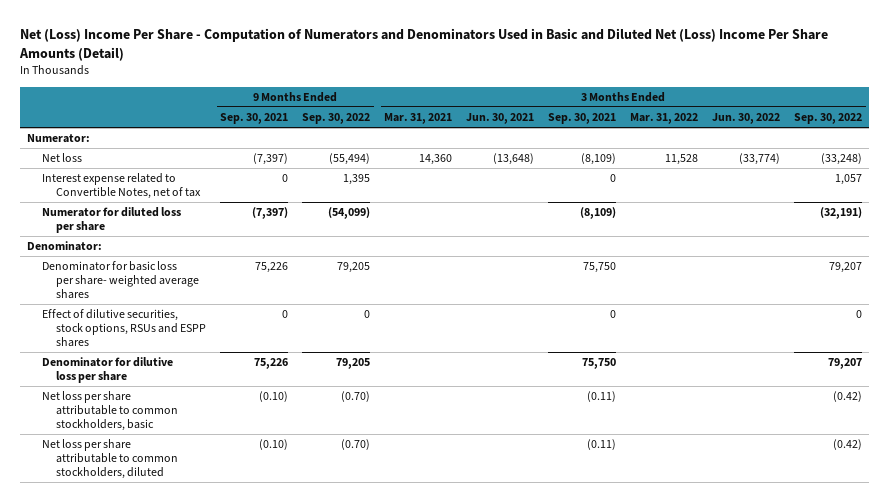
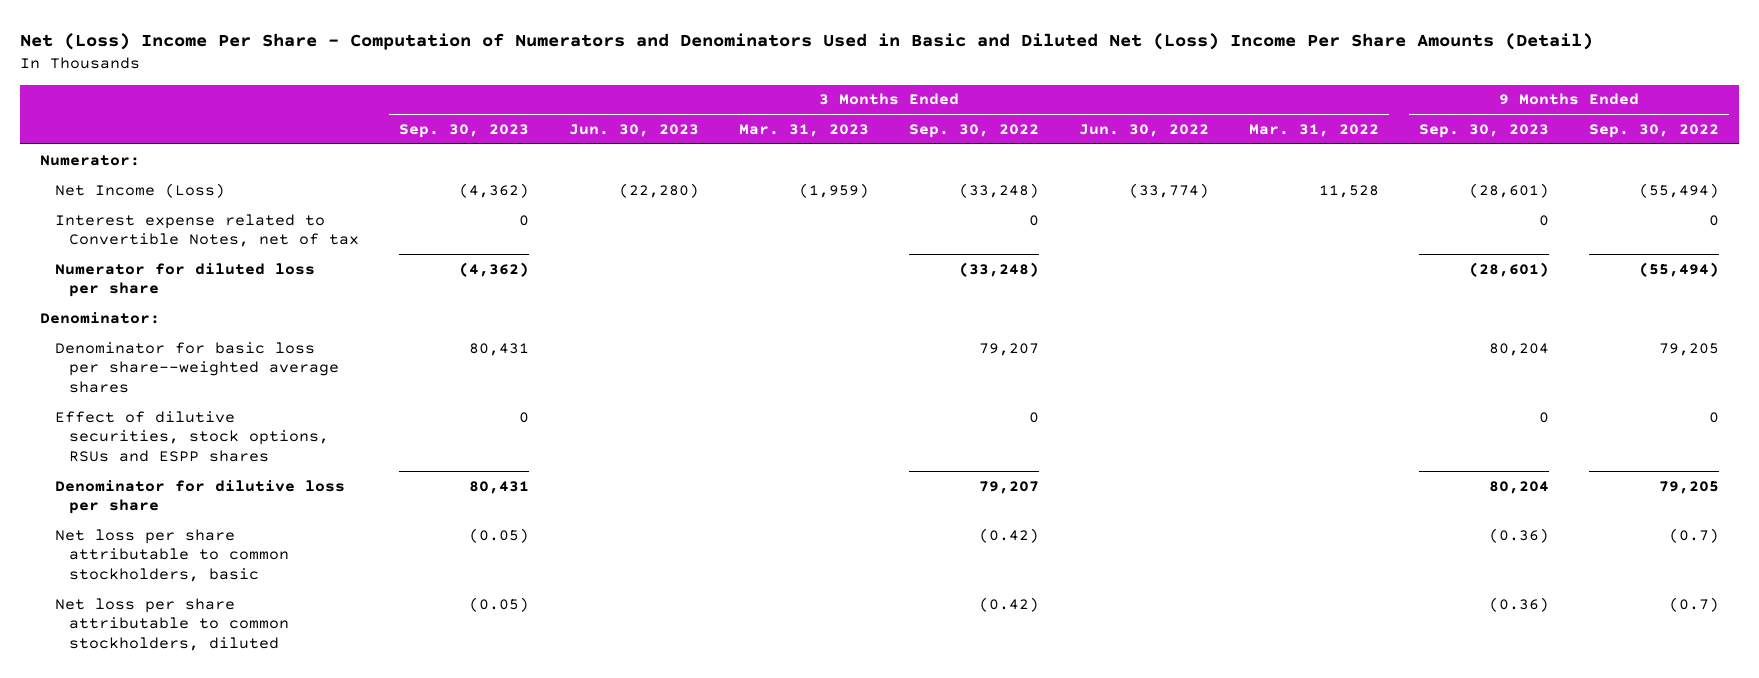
- | 9 Months Ended Sep. 30, 2021 | 9 Months Ended Sep. 30, 2022 | 3 Months Ended Mar. 31, 2021 | 3 Months Ended Jun. 30, 2021 | 3 Months Ended Sep. 30, 2021 | 3 Months Ended Mar. 31, 2022 | 3 Months Ended Jun. 30, 2022 | 3 Months Ended Sep. 30, 2022
+ | 3 Months Ended Sep. 30, 2023 | 3 Months Ended Jun. 30, 2023 | 3 Months Ended Mar. 31, 2023 | 3 Months Ended Sep. 30, 2022 | 3 Months Ended Jun. 30, 2022 | 3 Months Ended Mar. 31, 2022 | 9 Months Ended Sep. 30, 2023 | 9 Months Ended Sep. 30, 2022
- Net loss | (7,397) | (55,494) | 14,360 | (13,648) | (8,109) | 11,528 | (33,774) | (33,248)
- Interest expense related to Convertible Notes, net of tax | 0 | 1,395 | | | 0 | | | 1,057
- Numerator for diluted loss per share | (7,397) | (54,099) | | | (8,109) | | | (32,191)
+ Net Income (Loss) | (4,362) | (22,280) | (1,959) | (33,248) | (33,774) | 11,528 | (28,601) | (55,494)
+ Interest expense related to Convertible Notes, net of tax | 0 | | | 0 | | | 0 | 0
+ Numerator for diluted loss per share | (4,362) | | | (33,248) | | | (28,601) | (55,494)
- Denominator for basic loss per share- weighted average shares | 75,226 | 79,205 | | | 75,750 | | | 79,207
+ Denominator for basic loss per share--weighted average shares | 80,431 | | | 79,207 | | | 80,204 | 79,205
- Net loss per share attributable to common stockholders, basic | (0.10) | (0.70) | | | (0.11) | | | (0.42)
- Net loss per share attributable to common stockholders, diluted | (0.10) | (0.70) | | | (0.11) | | | (0.42)
+ Net loss per share attributable to common stockholders, basic | (0.05) | | | (0.42) | | | (0.36) | (0.7)
+ Net loss per share attributable to common stockholders, diluted | (0.05) | | | (0.42) | | | (0.36) | (0.7)

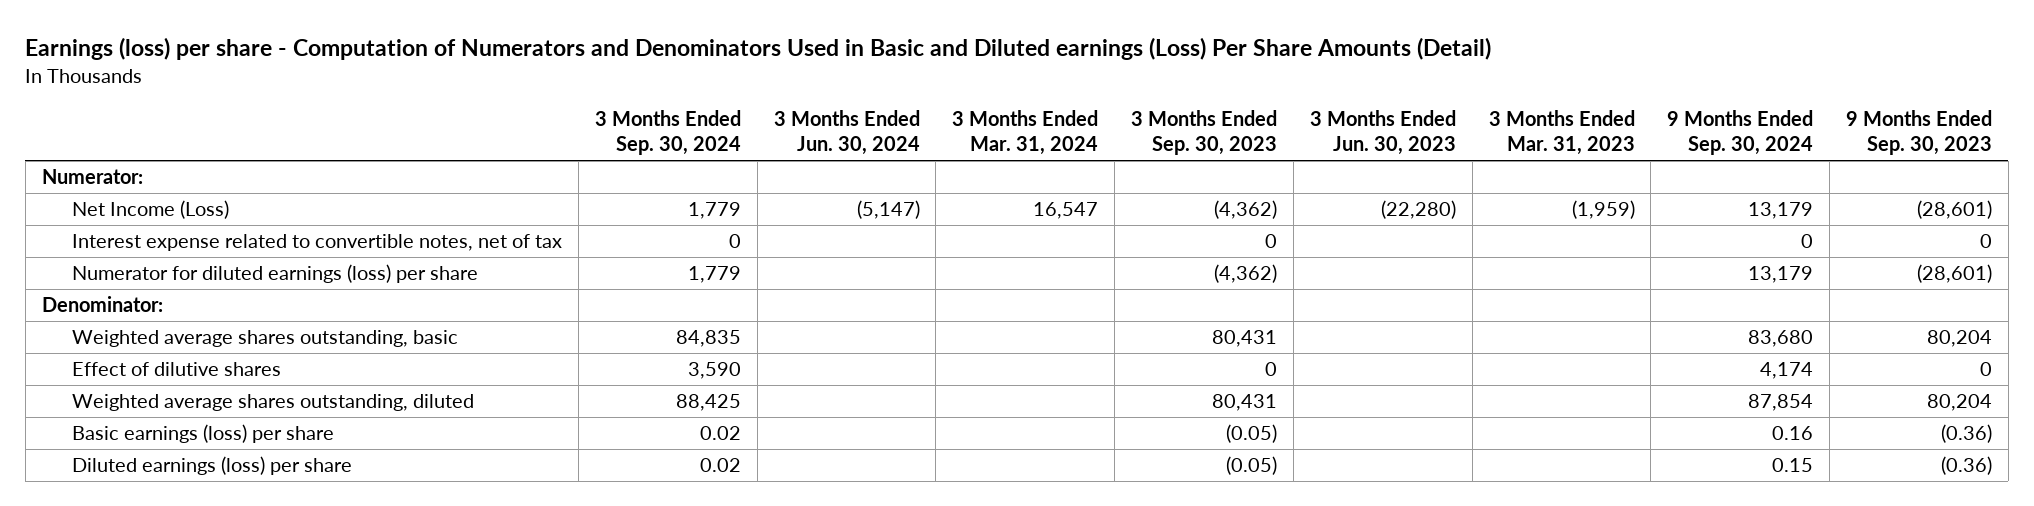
- Net (Loss) Income Per Share - Computation of Numerators and Denominators Used in Basic and Diluted Net (Loss) Income Per Share Amounts (Detail)
+ Earnings (loss) per share - Computation of Numerators and Denominators Used in Basic and Diluted earnings (Loss) Per Share Amounts (Detail)
- | 3 Months Ended Sep. 30, 2023 | 3 Months Ended Jun. 30, 2023 | 3 Months Ended Mar. 31, 2023 | 3 Months Ended Sep. 30, 2022 | 3 Months Ended Jun. 30, 2022 | 3 Months Ended Mar. 31, 2022 | 9 Months Ended Sep. 30, 2023 | 9 Months Ended Sep. 30, 2022
+ | 3 Months Ended Sep. 30, 2024 | 3 Months Ended Jun. 30, 2024 | 3 Months Ended Mar. 31, 2024 | 3 Months Ended Sep. 30, 2023 | 3 Months Ended Jun. 30, 2023 | 3 Months Ended Mar. 31, 2023 | 9 Months Ended Sep. 30, 2024 | 9 Months Ended Sep. 30, 2023
- Interest expense related to Convertible Notes, net of tax | 0 | | | 0 | | | 0 | 0
- Numerator for diluted loss per share | (4,362) | | | (33,248) | | | (28,601) | (55,494)
+ Interest expense related to convertible notes, net of tax | 0 | | | 0 | | | 0 | 0
+ Numerator for diluted earnings (loss) per share | 1,779 | | | (4,362) | | | 13,179 | (28,601)
- Denominator for basic loss per share--weighted average shares | 80,431 | | | 79,207 | | | 80,204 | 79,205
- Effect of dilutive securities, stock options, RSUs and ESPP shares | 0 | | | 0 | | | 0 | 0
- Denominator for dilutive loss per share | 80,431 | | | 79,207 | | | 80,204 | 79,205
- Net loss per share attributable to common stockholders, basic | (0.05) | | | (0.42) | | | (0.36) | (0.7)
- Net loss per share attributable to common stockholders, diluted | (0.05) | | | (0.42) | | | (0.36) | (0.7)
+ Weighted average shares outstanding, basic | 84,835 | | | 80,431 | | | 83,680 | 80,204
+ Effect of dilutive shares | 3,590 | | | 0 | | | 4,174 | 0
+ Weighted average shares outstanding, diluted | 88,425 | | | 80,431 | | | 87,854 | 80,204
+ Basic earnings (loss) per share | 0.02 | | | (0.05) | | | 0.16 | (0.36)
+ Diluted earnings (loss) per share | 0.02 | | | (0.05) | | | 0.15 | (0.36)

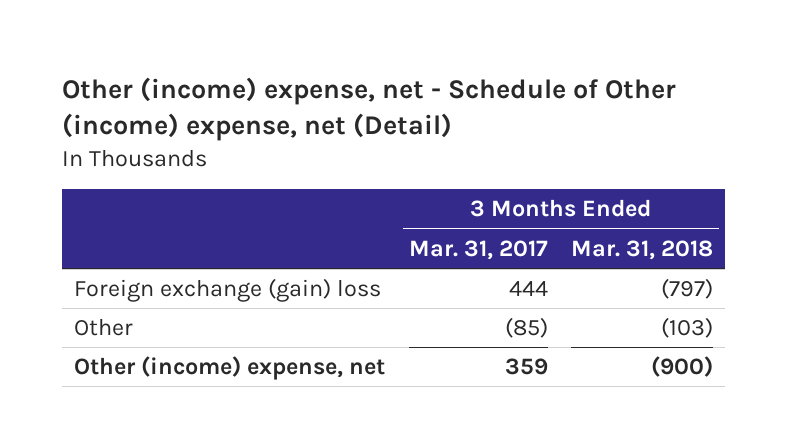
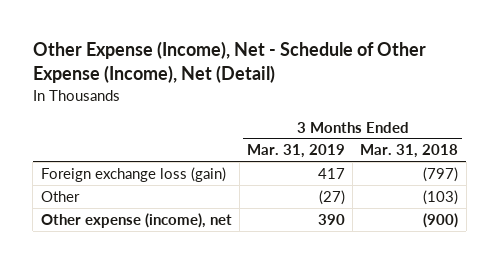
- Other (income) expense, net - Schedule of Other (income) expense, net (Detail)
+ Other Expense (Income), Net - Schedule of Other Expense (Income), Net (Detail)
- | 3 Months Ended Mar. 31, 2017 | 3 Months Ended Mar. 31, 2018
+ | 3 Months Ended Mar. 31, 2019 | 3 Months Ended Mar. 31, 2018
- Foreign exchange (gain) loss | 444 | (797)
+ Foreign exchange loss (gain) | 417 | (797)
- Other (income) expense, net | 359 | (900)
+ Other expense (income), net | 390 | (900)

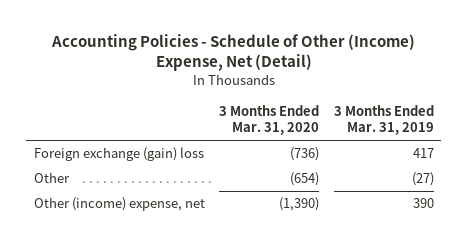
- Other Expense (Income), Net - Schedule of Other Expense (Income), Net (Detail)
+ Accounting Policies - Schedule of Other (Income) Expense, Net (Detail)
- | 3 Months Ended Mar. 31, 2019 | 3 Months Ended Mar. 31, 2018
+ | 3 Months Ended Mar. 31, 2020 | 3 Months Ended Mar. 31, 2019
- Foreign exchange loss (gain) | 417 | (797)
+ Foreign exchange (gain) loss | (736) | 417
- Other expense (income), net | 390 | (900)
+ Other (income) expense, net | (1,390) | 390

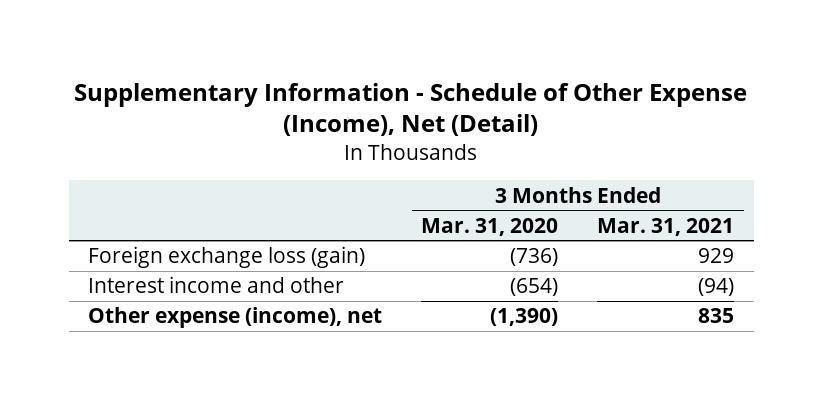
- Accounting Policies - Schedule of Other (Income) Expense, Net (Detail)
+ Supplementary Information - Schedule of Other Expense (Income), Net (Detail)
- | 3 Months Ended Mar. 31, 2020 | 3 Months Ended Mar. 31, 2019
+ | 3 Months Ended Mar. 31, 2020 | 3 Months Ended Mar. 31, 2021
- Foreign exchange (gain) loss | (736) | 417
- Other | (654) | (27)
- Other (income) expense, net | (1,390) | 390
+ Foreign exchange loss (gain) | (736) | 929
+ Interest income and other | (654) | (94)
+ Other expense (income), net | (1,390) | 835

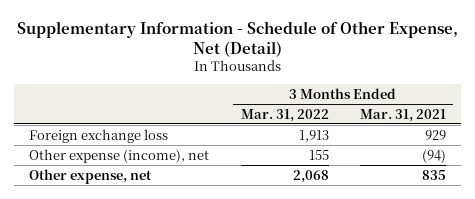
- Supplementary Information - Schedule of Other Expense (Income), Net (Detail)
+ Supplementary Information - Schedule of Other Expense, Net (Detail)
- | 3 Months Ended Mar. 31, 2020 | 3 Months Ended Mar. 31, 2021
+ | 3 Months Ended Mar. 31, 2022 | 3 Months Ended Mar. 31, 2021
- Foreign exchange loss (gain) | (736) | 929
- Interest income and other | (654) | (94)
- Other expense (income), net | (1,390) | 835
+ Foreign exchange loss | 1,913 | 929
+ Other expense (income), net | 155 | (94)
+ Other expense, net | 2,068 | 835

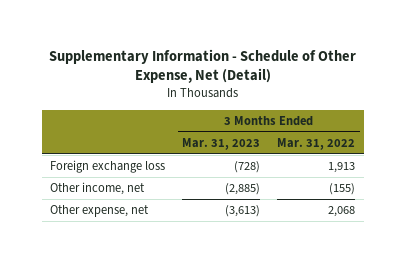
- | 3 Months Ended Mar. 31, 2022 | 3 Months Ended Mar. 31, 2021
+ | 3 Months Ended Mar. 31, 2023 | 3 Months Ended Mar. 31, 2022
- Other expense (income), net | 155 | (94)
+ Other income, net | (2,885) | (155)

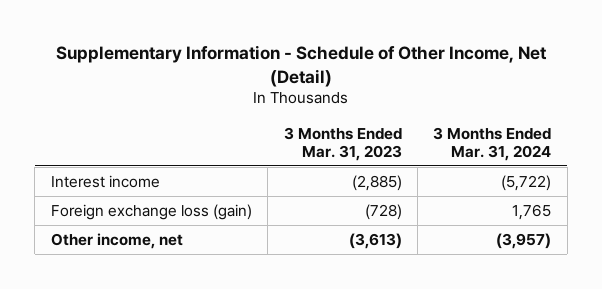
- Supplementary Information - Schedule of Other Expense, Net (Detail)
+ Supplementary Information - Schedule of Other Income, Net (Detail)
- | 3 Months Ended Mar. 31, 2023 | 3 Months Ended Mar. 31, 2022
+ | 3 Months Ended Mar. 31, 2023 | 3 Months Ended Mar. 31, 2024
- Foreign exchange loss | (728) | 1,913
- Other income, net | (2,885) | (155)
- Other expense, net | (3,613) | 2,068
+ Interest income | (2,885) | (5,722)
+ Foreign exchange loss (gain) | (728) | 1,765
+ Other income, net | (3,613) | (3,957)

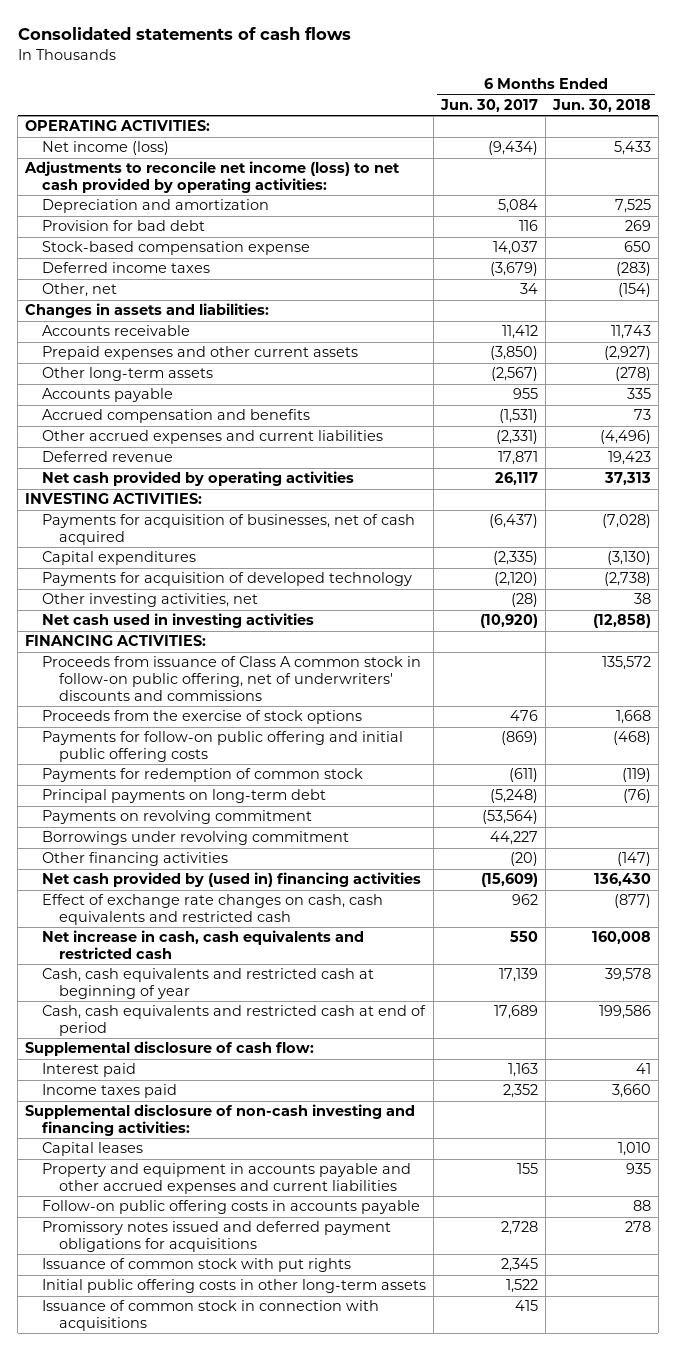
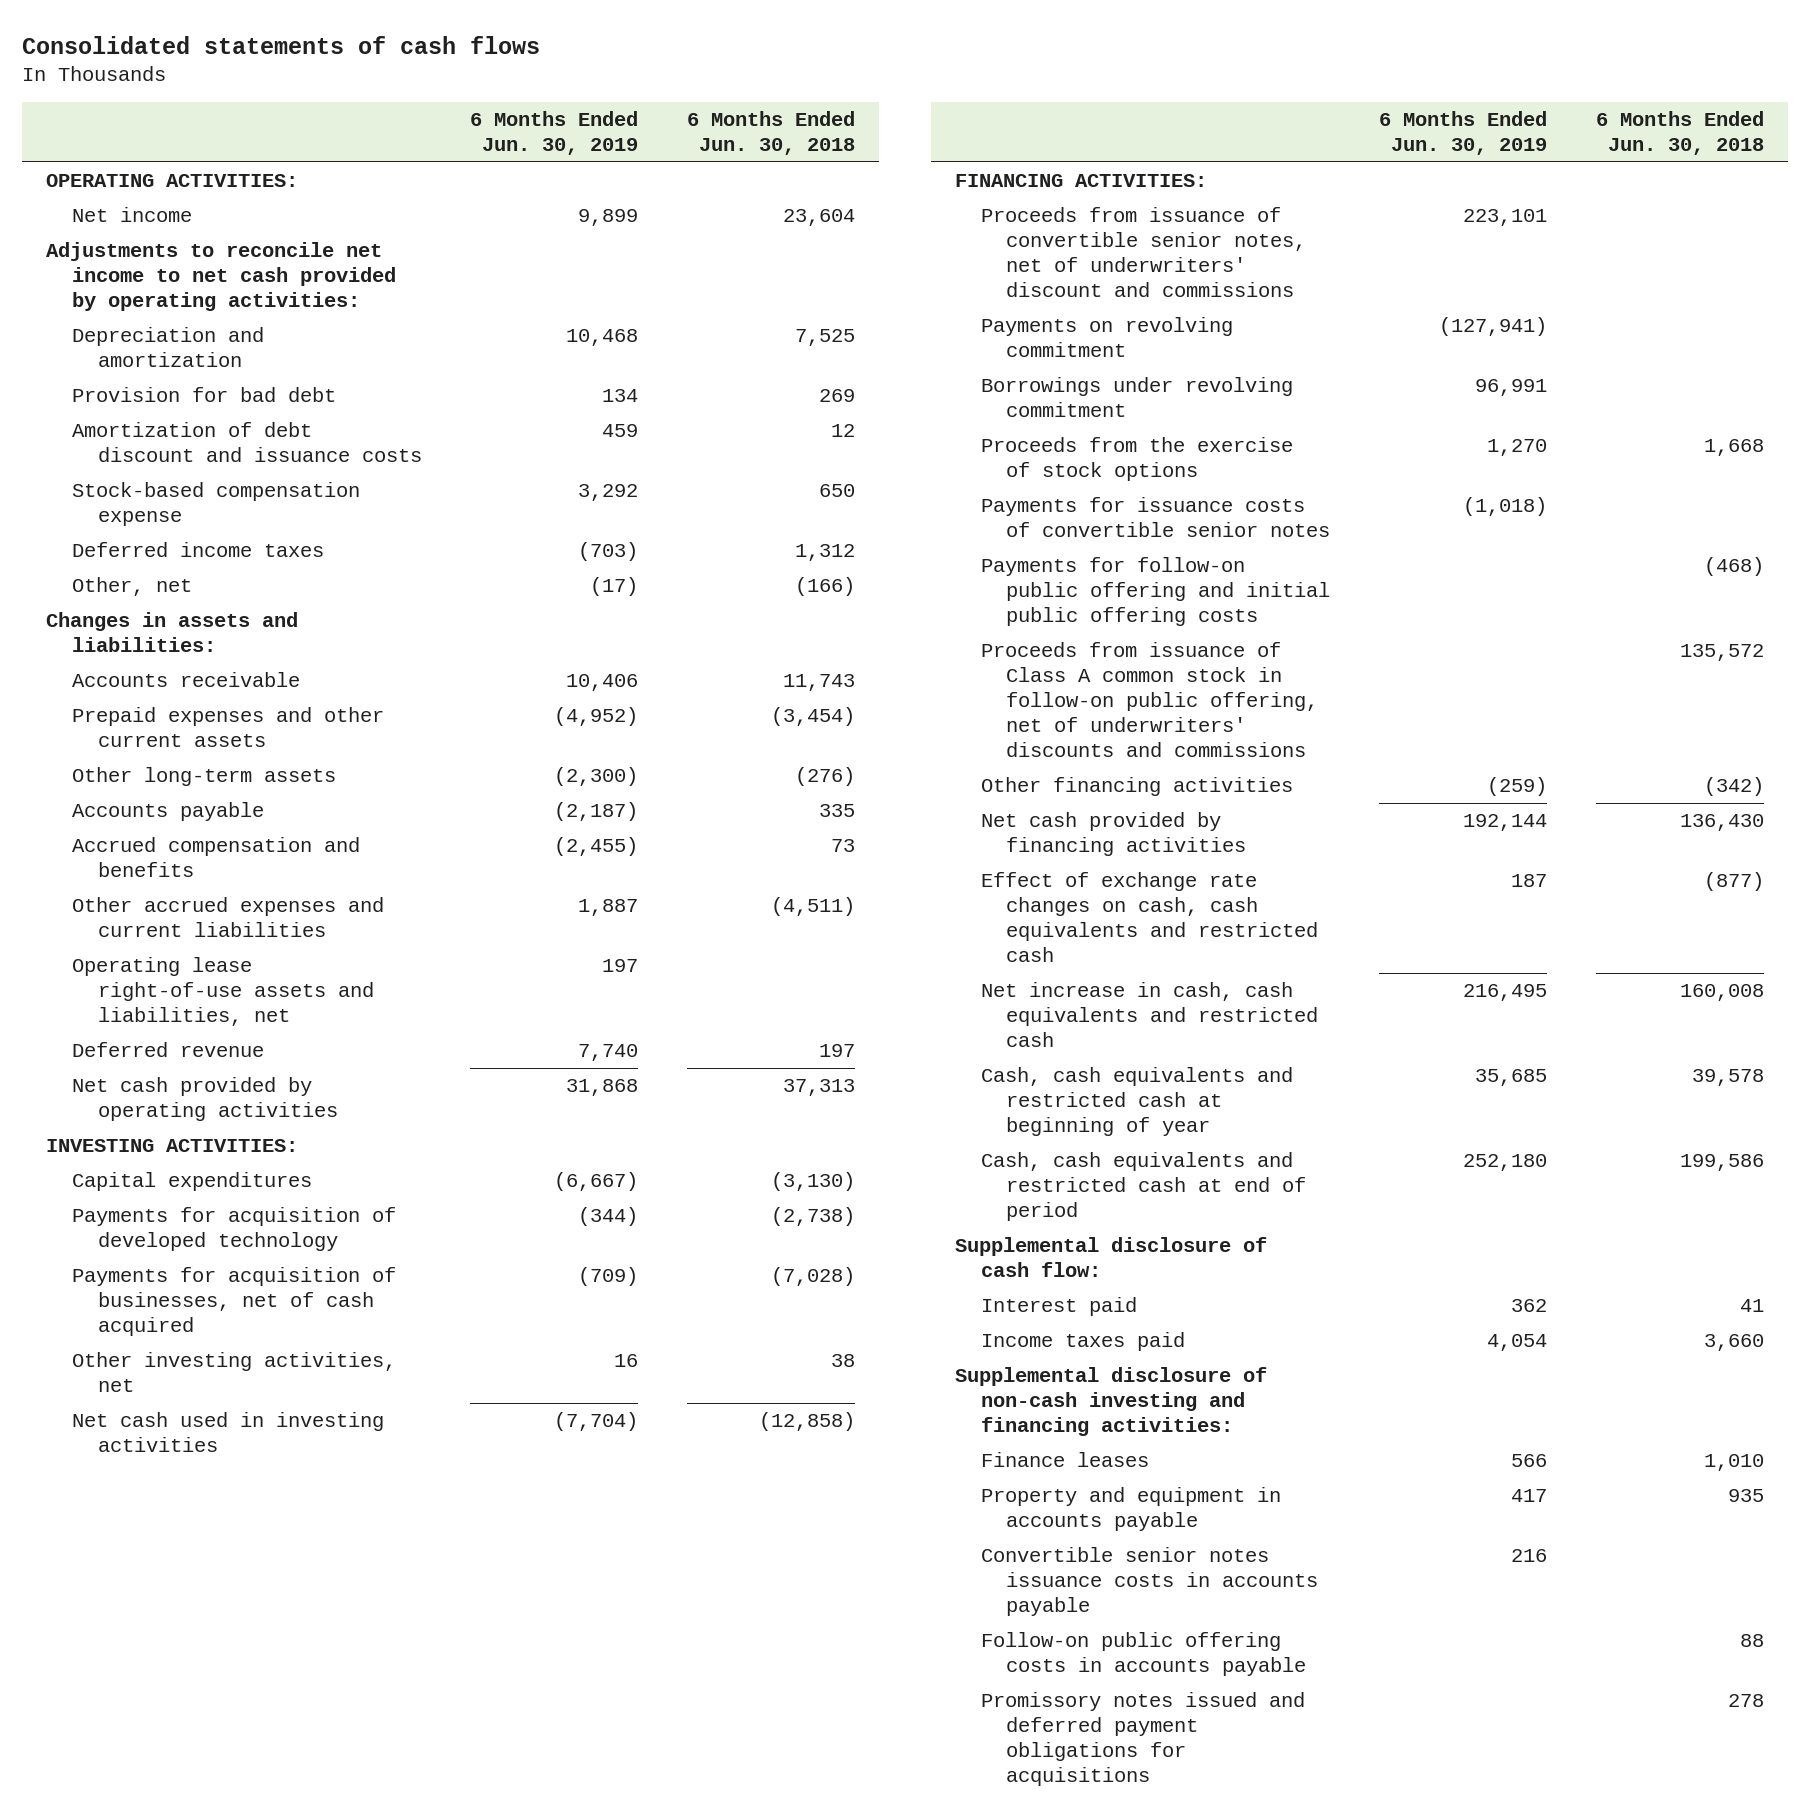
- | 6 Months Ended Jun. 30, 2017 | 6 Months Ended Jun. 30, 2018
+ | 6 Months Ended Jun. 30, 2019 | 6 Months Ended Jun. 30, 2018
- Net income (loss) | (9,434) | 5,433
- Adjustments to reconcile net income (loss) to net cash provided by operating activities:
+ Net income | 9,899 | 23,604
+ Adjustments to reconcile net income to net cash provided by operating activities:
+ Amortization of debt discount and issuance costs | 459 | 12
- Deferred income taxes | (3,679) | (283)
- Other, net | 34 | (154)
+ Deferred income taxes | (703) | 1,312
+ Other, net | (17) | (166)
- Prepaid expenses and other current assets | (3,850) | (2,927)
- Other long-term assets | (2,567) | (278)
+ Prepaid expenses and other current assets | (4,952) | (3,454)
+ Other long-term assets | (2,300) | (276)
- Other accrued expenses and current liabilities | (2,331) | (4,496)
- Deferred revenue | 17,871 | 19,423
+ Other accrued expenses and current liabilities | 1,887 | (4,511)
+ Operating lease right-of-use assets and liabilities, net | 197 |
+ Deferred revenue | 7,740 | 197
moved down: Payments for acquisition of businesses, net of cash acquired | (709) | (7,028)
- Payments for redemption of common stock | (611) | (119)
- Principal payments on long-term debt | (5,248) | (76)
+ Proceeds from issuance of convertible senior notes, net of underwriters' discount and commissions | 223,101 |
- Other financing activities | (20) | (147)
- Net cash provided by (used in) financing activities | (15,609) | 136,430
moved down: Proceeds from the exercise of stock options | 1,270 | 1,668
+ Payments for issuance costs of convertible senior notes | (1,018) |
moved down: Payments for follow-on public offering and initial public offering costs | | (468)
moved down: Proceeds from issuance of Class A common stock in follow-on public offering, net of underwriters' discounts and commissions | | 135,572
+ Other financing activities | (259) | (342)
+ Net cash provided by financing activities | 192,144 | 136,430
- Capital leases | | 1,010
- Property and equipment in accounts payable and other accrued expenses and current liabilities | 155 | 935
+ Finance leases | 566 | 1,010
+ Property and equipment in accounts payable | 417 | 935
+ Convertible senior notes issuance costs in accounts payable | 216 |
- Issuance of common stock with put rights | 2,345 |
- Initial public offering costs in other long-term assets | 1,522 |
- Issuance of common stock in connection with acquisitions | 415 |

